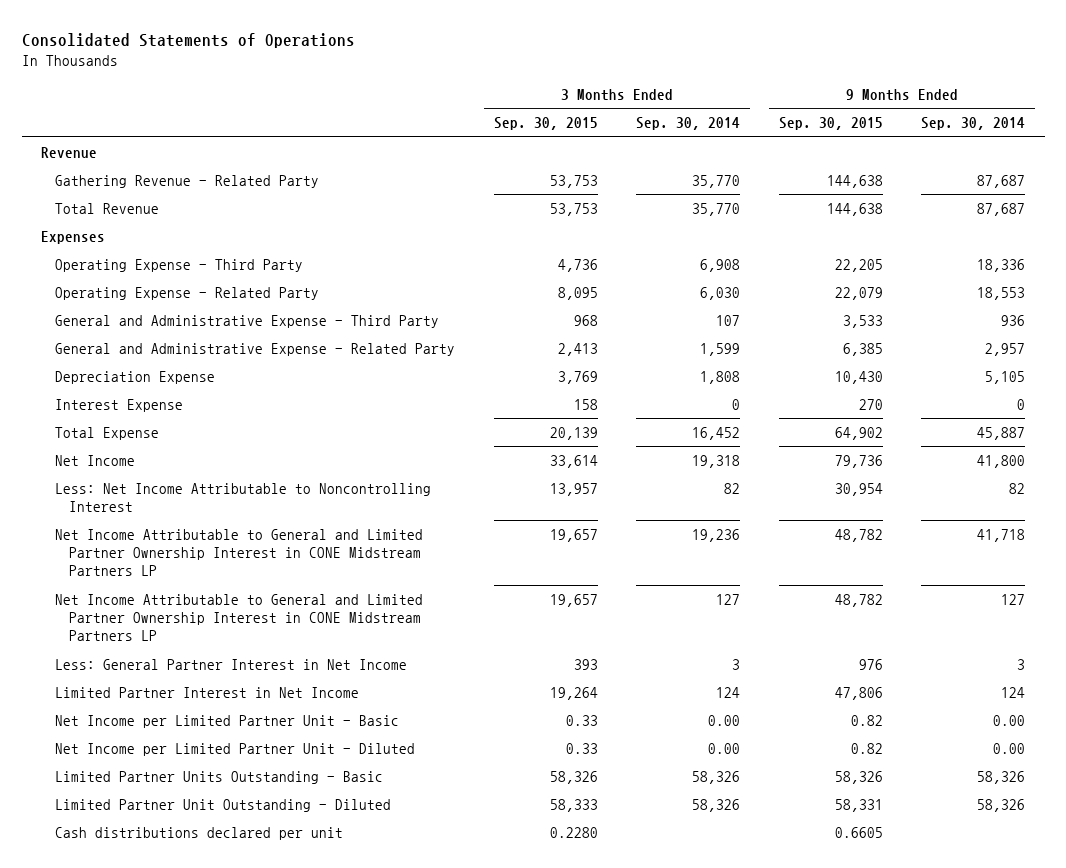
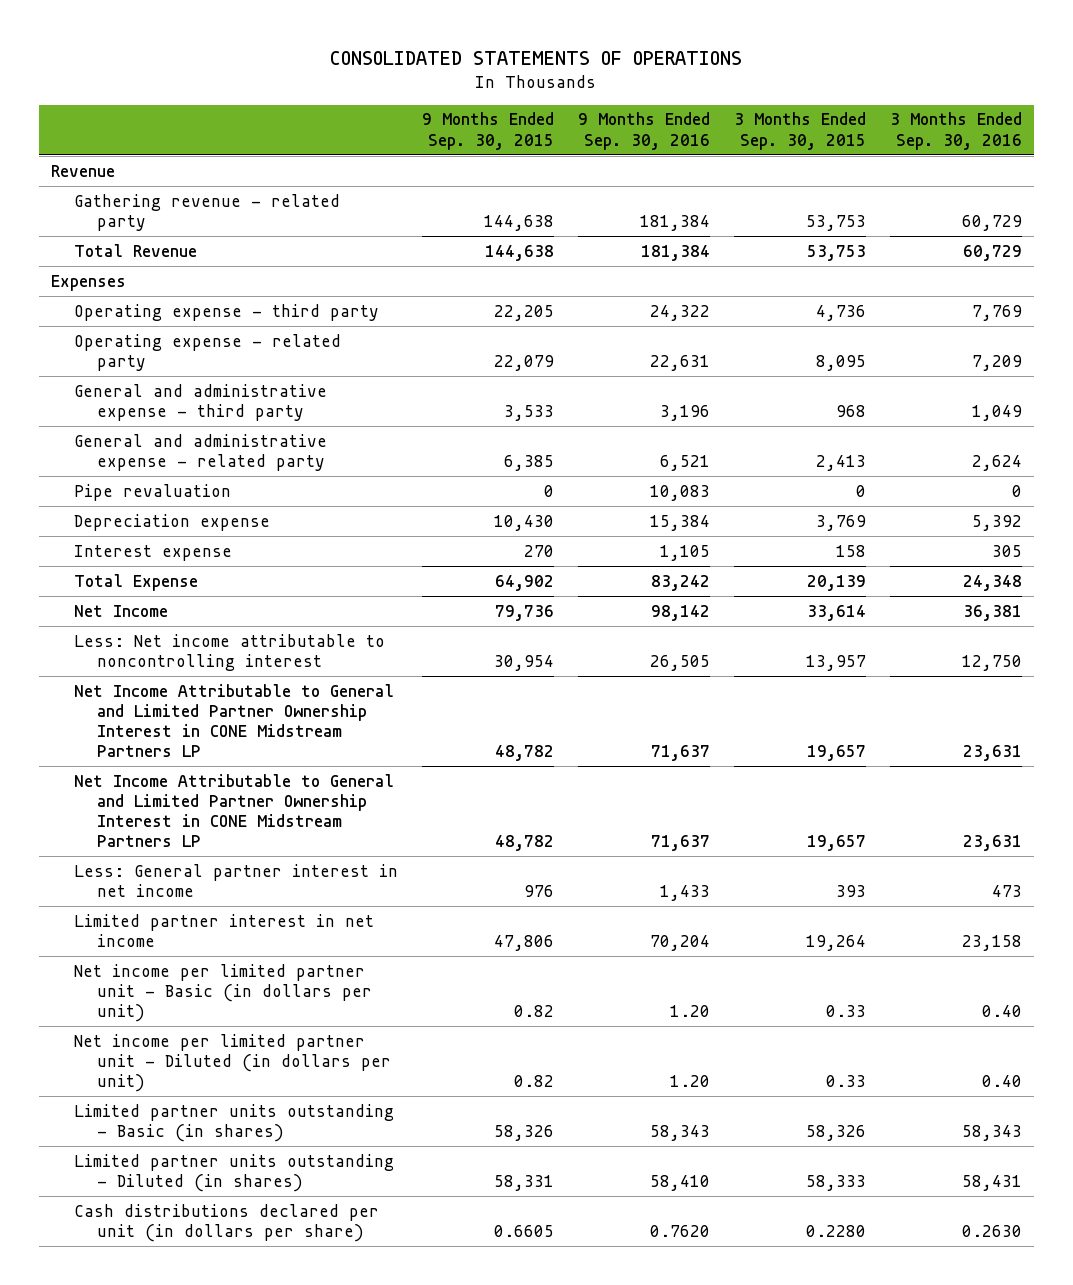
- Consolidated Statements of Operations
+ CONSOLIDATED STATEMENTS OF OPERATIONS
- | 3 Months Ended Sep. 30, 2015 | 3 Months Ended Sep. 30, 2014 | 9 Months Ended Sep. 30, 2015 | 9 Months Ended Sep. 30, 2014
+ | 9 Months Ended Sep. 30, 2015 | 9 Months Ended Sep. 30, 2016 | 3 Months Ended Sep. 30, 2015 | 3 Months Ended Sep. 30, 2016
- Gathering Revenue - Related Party | 53,753 | 35,770 | 144,638 | 87,687
+ Gathering revenue - related party | 144,638 | 181,384 | 53,753 | 60,729
- Operating Expense - Third Party | 4,736 | 6,908 | 22,205 | 18,336
- Operating Expense - Related Party | 8,095 | 6,030 | 22,079 | 18,553
- General and Administrative Expense - Third Party | 968 | 107 | 3,533 | 936
- General and Administrative Expense - Related Party | 2,413 | 1,599 | 6,385 | 2,957
- Depreciation Expense | 3,769 | 1,808 | 10,430 | 5,105
- Interest Expense | 158 | 0 | 270 | 0
+ Operating expense - third party | 22,205 | 24,322 | 4,736 | 7,769
+ Operating expense - related party | 22,079 | 22,631 | 8,095 | 7,209
+ General and administrative expense - third party | 3,533 | 3,196 | 968 | 1,049
+ General and administrative expense - related party | 6,385 | 6,521 | 2,413 | 2,624
+ Pipe revaluation | 0 | 10,083 | 0 | 0
+ Depreciation expense | 10,430 | 15,384 | 3,769 | 5,392
+ Interest expense | 270 | 1,105 | 158 | 305
- Less: Net Income Attributable to Noncontrolling Interest | 13,957 | 82 | 30,954 | 82
+ Less: Net income attributable to noncontrolling interest | 30,954 | 26,505 | 13,957 | 12,750
- Less: General Partner Interest in Net Income | 393 | 3 | 976 | 3
- Limited Partner Interest in Net Income | 19,264 | 124 | 47,806 | 124
- Net Income per Limited Partner Unit - Basic | 0.33 | 0.00 | 0.82 | 0.00
- Net Income per Limited Partner Unit - Diluted | 0.33 | 0.00 | 0.82 | 0.00
- Limited Partner Units Outstanding - Basic | 58,326 | 58,326 | 58,326 | 58,326
- Limited Partner Unit Outstanding - Diluted | 58,333 | 58,326 | 58,331 | 58,326
- Cash distributions declared per unit | 0.2280 | | 0.6605 |
+ Less: General partner interest in net income | 976 | 1,433 | 393 | 473
+ Limited partner interest in net income | 47,806 | 70,204 | 19,264 | 23,158
+ Net income per limited partner unit - Basic (in dollars per unit) | 0.82 | 1.20 | 0.33 | 0.40
+ Net income per limited partner unit - Diluted (in dollars per unit) | 0.82 | 1.20 | 0.33 | 0.40
+ Limited partner units outstanding - Basic (in shares) | 58,326 | 58,343 | 58,326 | 58,343
+ Limited partner units outstanding - Diluted (in shares) | 58,331 | 58,410 | 58,333 | 58,431
+ Cash distributions declared per unit (in dollars per share) | 0.6605 | 0.7620 | 0.2280 | 0.2630

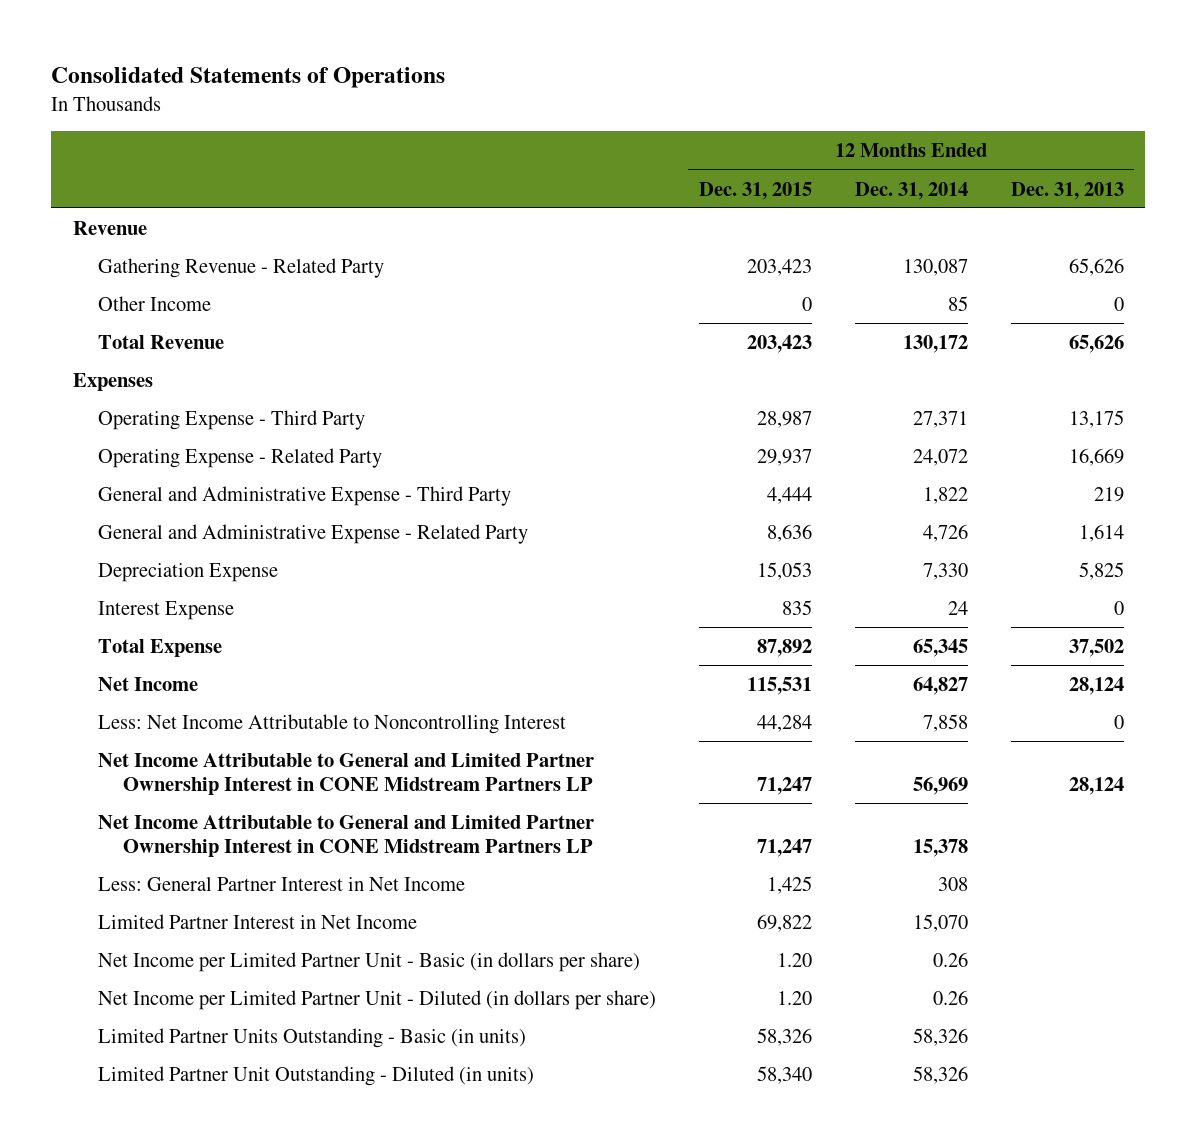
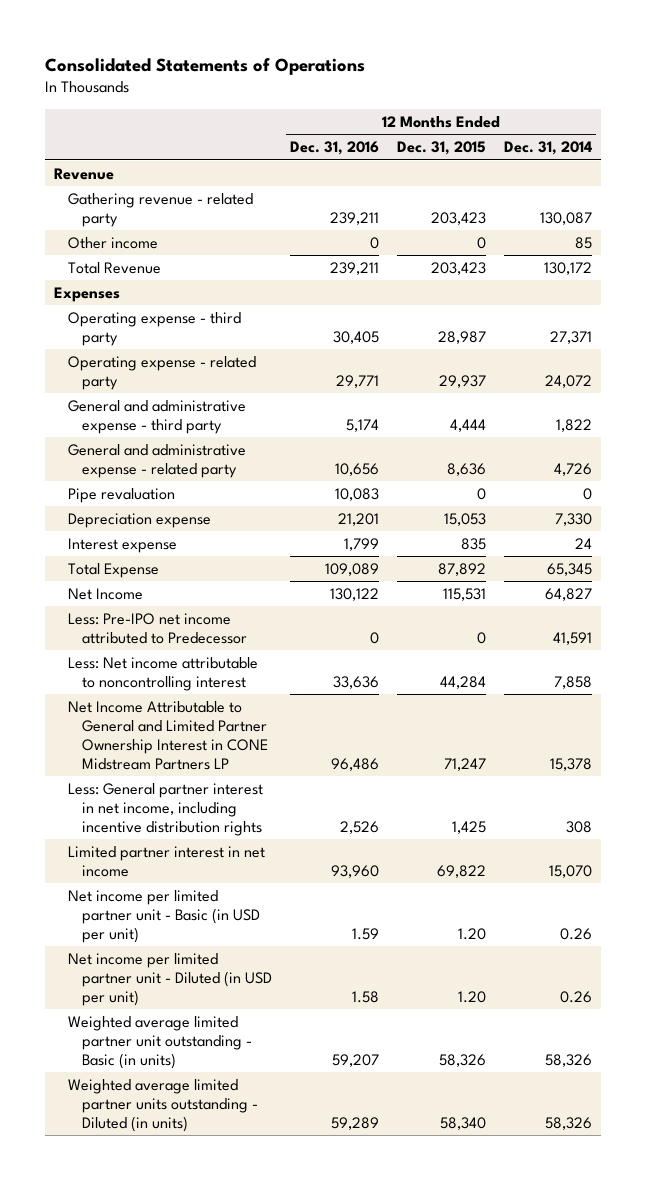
- | 12 Months Ended Dec. 31, 2015 | 12 Months Ended Dec. 31, 2014 | 12 Months Ended Dec. 31, 2013
+ | 12 Months Ended Dec. 31, 2016 | 12 Months Ended Dec. 31, 2015 | 12 Months Ended Dec. 31, 2014
- Gathering Revenue - Related Party | 203,423 | 130,087 | 65,626
- Other Income | 0 | 85 | 0
+ Gathering revenue - related party | 239,211 | 203,423 | 130,087
+ Other income | 0 | 0 | 85
- Operating Expense - Third Party | 28,987 | 27,371 | 13,175
- Operating Expense - Related Party | 29,937 | 24,072 | 16,669
- General and Administrative Expense - Third Party | 4,444 | 1,822 | 219
- General and Administrative Expense - Related Party | 8,636 | 4,726 | 1,614
- Depreciation Expense | 15,053 | 7,330 | 5,825
- Interest Expense | 835 | 24 | 0
+ Operating expense - third party | 30,405 | 28,987 | 27,371
+ Operating expense - related party | 29,771 | 29,937 | 24,072
+ General and administrative expense - third party | 5,174 | 4,444 | 1,822
+ General and administrative expense - related party | 10,656 | 8,636 | 4,726
+ Pipe revaluation | 10,083 | 0 | 0
+ Depreciation expense | 21,201 | 15,053 | 7,330
+ Interest expense | 1,799 | 835 | 24
- Less: Net Income Attributable to Noncontrolling Interest | 44,284 | 7,858 | 0
- Net Income Attributable to General and Limited Partner Ownership Interest in CONE Midstream Partners LP | 71,247 | 56,969 | 28,124
+ Less: Pre-IPO net income attributed to Predecessor | 0 | 0 | 41,591
+ Less: Net income attributable to noncontrolling interest | 33,636 | 44,284 | 7,858
- Less: General Partner Interest in Net Income | 1,425 | 308 |
- Limited Partner Interest in Net Income | 69,822 | 15,070 |
- Net Income per Limited Partner Unit - Basic (in dollars per share) | 1.20 | 0.26 |
- Net Income per Limited Partner Unit - Diluted (in dollars per share) | 1.20 | 0.26 |
- Limited Partner Units Outstanding - Basic (in units) | 58,326 | 58,326 |
- Limited Partner Unit Outstanding - Diluted (in units) | 58,340 | 58,326 |
+ Less: General partner interest in net income, including incentive distribution rights | 2,526 | 1,425 | 308
+ Limited partner interest in net income | 93,960 | 69,822 | 15,070
+ Net income per limited partner unit - Basic (in USD per unit) | 1.59 | 1.20 | 0.26
+ Net income per limited partner unit - Diluted (in USD per unit) | 1.58 | 1.20 | 0.26
+ Weighted average limited partner unit outstanding - Basic (in units) | 59,207 | 58,326 | 58,326
+ Weighted average limited partner units outstanding - Diluted (in units) | 59,289 | 58,340 | 58,326

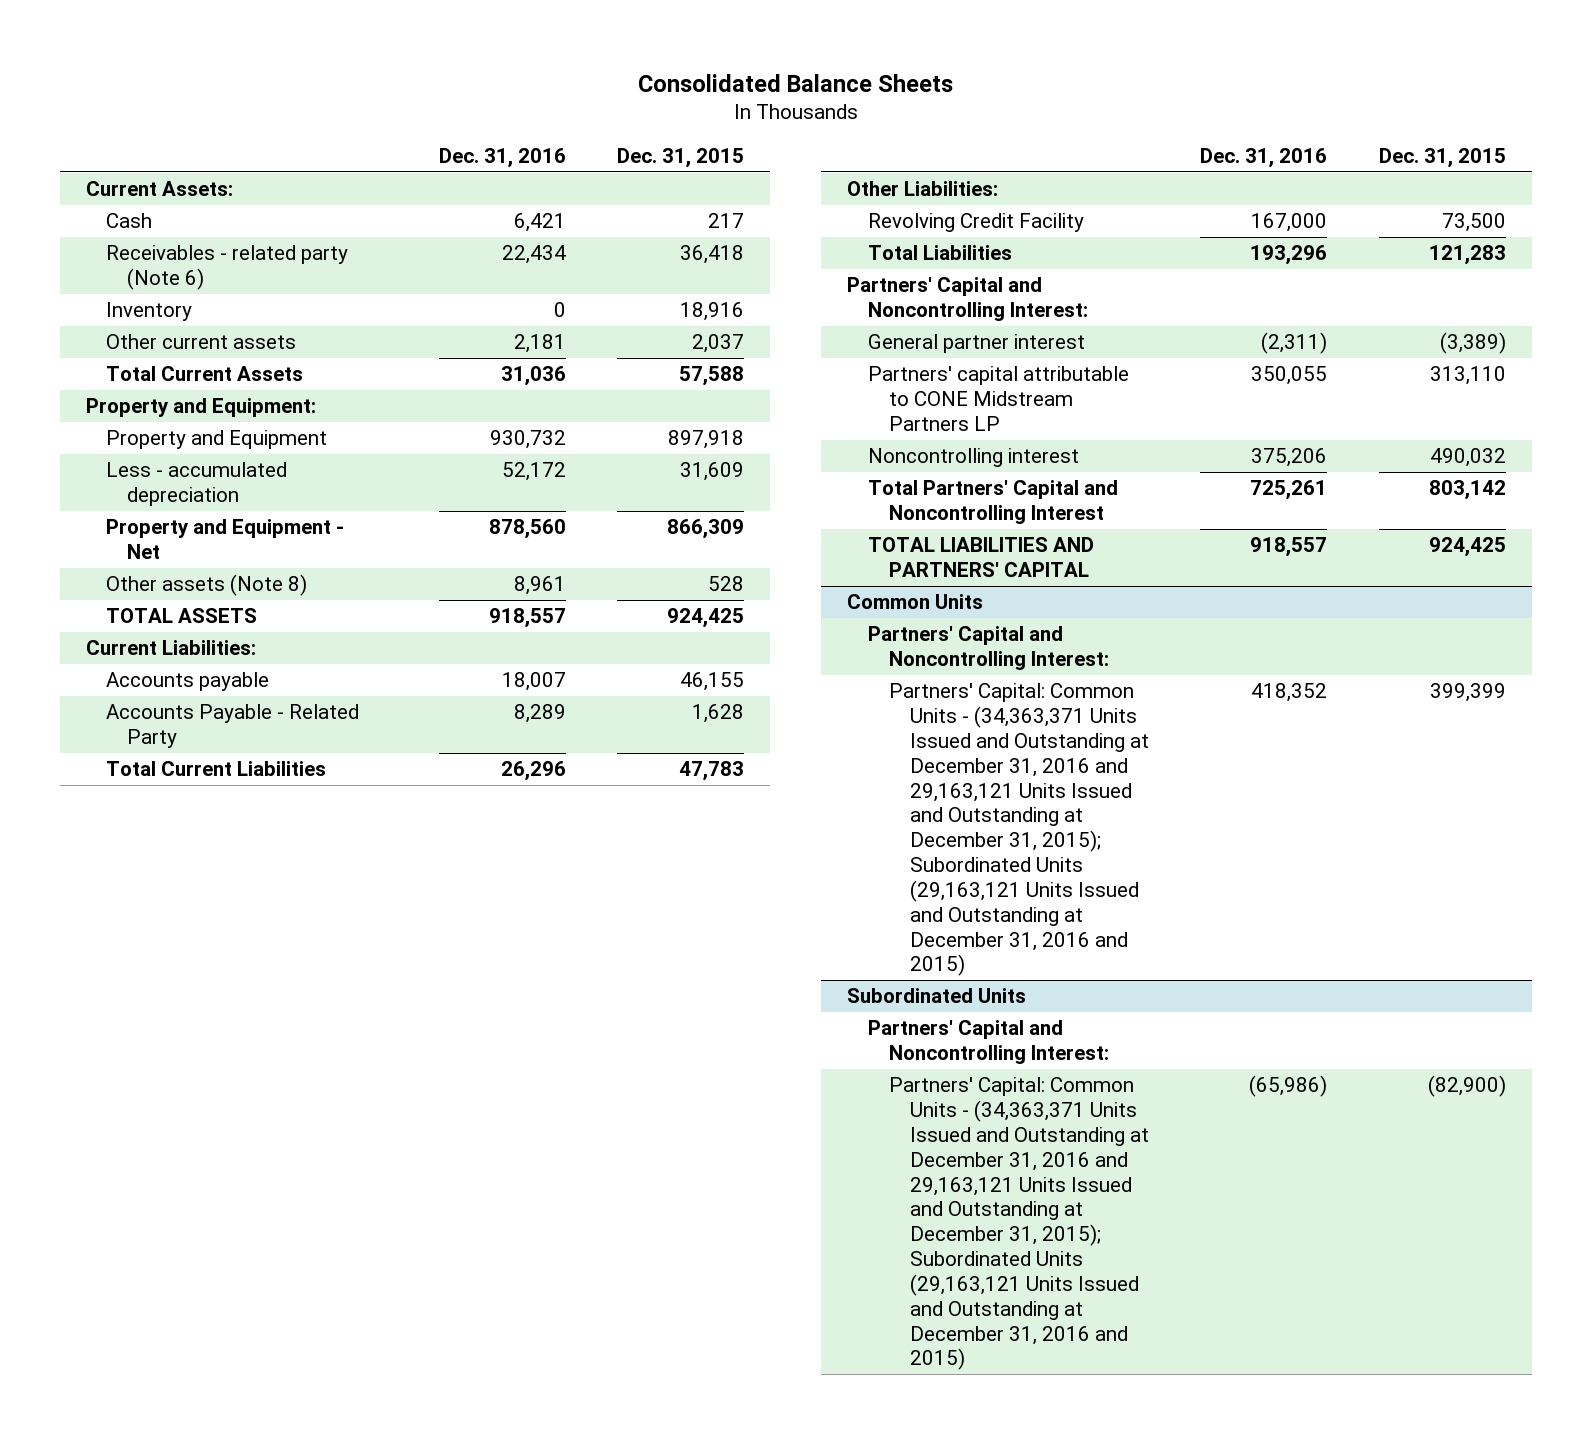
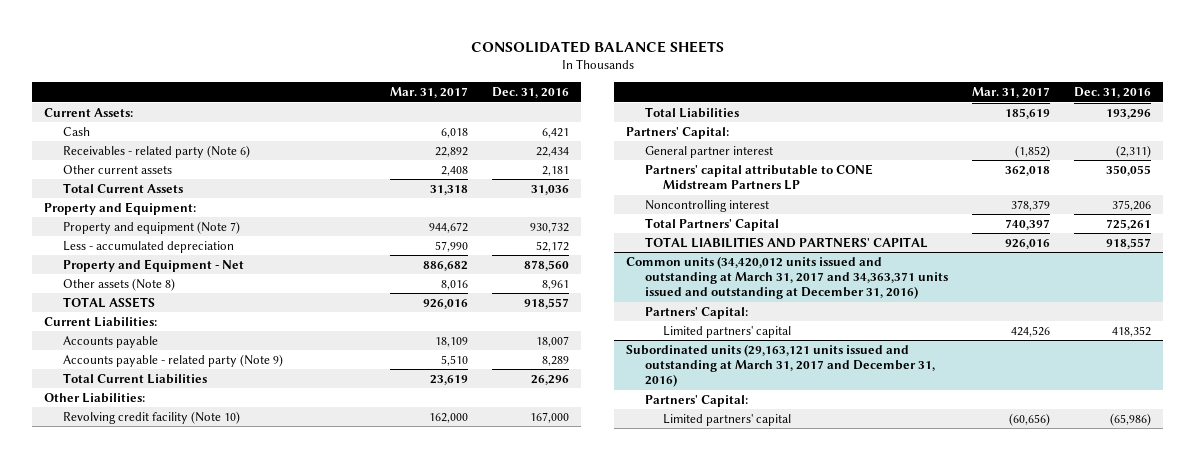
- Consolidated Balance Sheets
+ CONSOLIDATED BALANCE SHEETS
- | Dec. 31, 2016 | Dec. 31, 2015
+ | Mar. 31, 2017 | Dec. 31, 2016
- Inventory | 0 | 18,916
- Property and Equipment | 930,732 | 897,918
+ Property and equipment (Note 7) | 944,672 | 930,732
- Accounts Payable - Related Party | 8,289 | 1,628
+ Accounts payable - related party (Note 9) | 5,510 | 8,289
- Revolving Credit Facility | 167,000 | 73,500
+ Revolving credit facility (Note 10) | 162,000 | 167,000
- Partners' Capital and Noncontrolling Interest:
+ Partners' Capital:
- Total Partners' Capital and Noncontrolling Interest | 725,261 | 803,142
+ Total Partners' Capital | 740,397 | 725,261
- Common Units
- Partners' Capital and Noncontrolling Interest:
- Partners' Capital: Common Units - (34,363,371 Units Issued and Outstanding at December 31, 2016 and 29,163,121 Units Issued and Outstanding at December 31, 2015); Subordinated Units (29,163,121 Units Issued and Outstanding at December 31, 2016 and 2015) | 418,352 | 399,399
- Subordinated Units
- Partners' Capital and Noncontrolling Interest:
- Partners' Capital: Common Units - (34,363,371 Units Issued and Outstanding at December 31, 2016 and 29,163,121 Units Issued and Outstanding at December 31, 2015); Subordinated Units (29,163,121 Units Issued and Outstanding at December 31, 2016 and 2015) | (65,986) | (82,900)
+ Common units (34,420,012 units issued and outstanding at March 31, 2017 and 34,363,371 units issued and outstanding at December 31, 2016)
+ Partners' Capital:
+ Limited partners' capital | 424,526 | 418,352
+ Subordinated units (29,163,121 units issued and outstanding at March 31, 2017 and December 31, 2016)
+ Partners' Capital:
+ Limited partners' capital | (60,656) | (65,986)

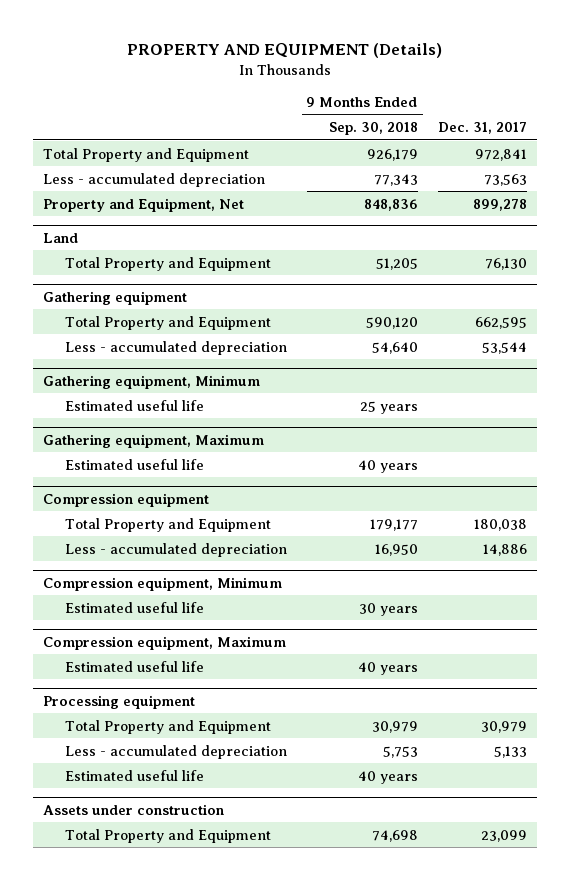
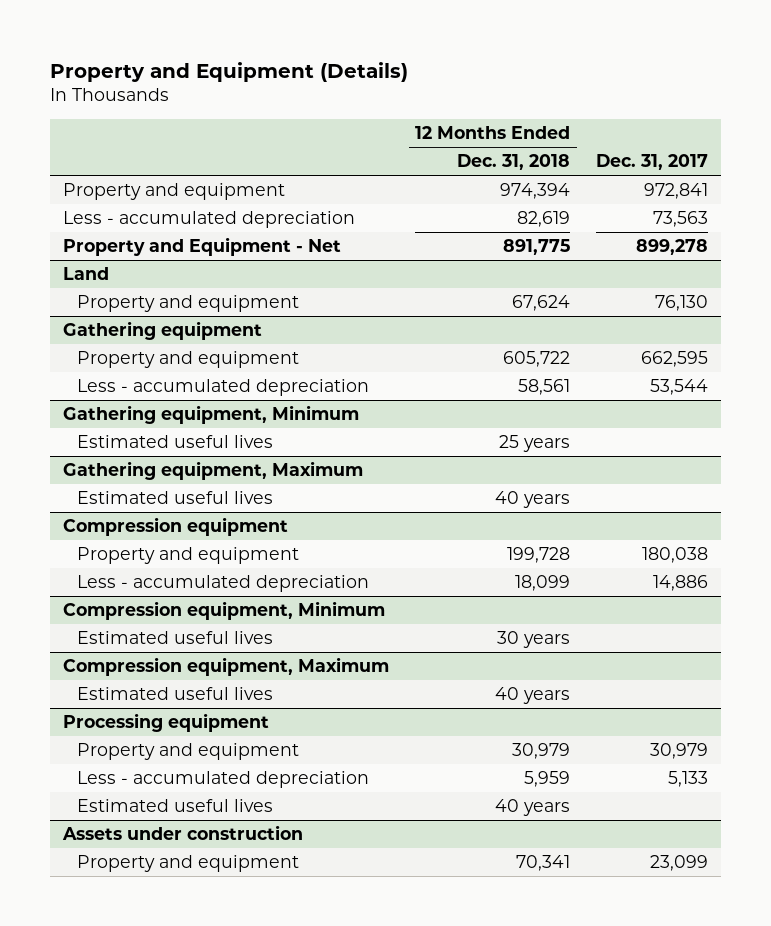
- PROPERTY AND EQUIPMENT (Details)
+ Property and Equipment (Details)
- | 9 Months Ended Sep. 30, 2018 | Dec. 31, 2017
+ | 12 Months Ended Dec. 31, 2018 | Dec. 31, 2017
- Total Property and Equipment | 926,179 | 972,841
+ Property and equipment | 974,394 | 972,841
- Property and Equipment, Net | 848,836 | 899,278
+ Property and Equipment - Net | 891,775 | 899,278
@ Land
- Total Property and Equipment | 51,205 | 76,130
+ Property and equipment | 67,624 | 76,130
@ Gathering equipment
- Total Property and Equipment | 590,120 | 662,595
+ Property and equipment | 605,722 | 662,595
@ Gathering equipment, Minimum
- Estimated useful life | 25 years |
+ Estimated useful lives | 25 years |
@ Gathering equipment, Maximum
- Estimated useful life | 40 years |
+ Estimated useful lives | 40 years |
@ Compression equipment
- Total Property and Equipment | 179,177 | 180,038
+ Property and equipment | 199,728 | 180,038
@ Compression equipment, Minimum
- Estimated useful life | 30 years |
+ Estimated useful lives | 30 years |
@ Compression equipment, Maximum
- Estimated useful life | 40 years |
+ Estimated useful lives | 40 years |
@ Processing equipment
- Total Property and Equipment | 30,979 | 30,979
+ Property and equipment | 30,979 | 30,979
- Estimated useful life | 40 years |
+ Estimated useful lives | 40 years |
@ Assets under construction
- Total Property and Equipment | 74,698 | 23,099
+ Property and equipment | 70,341 | 23,099

